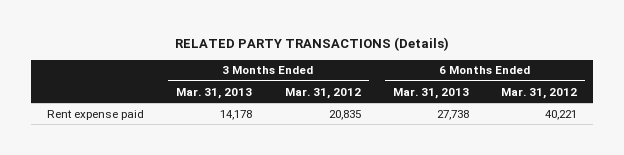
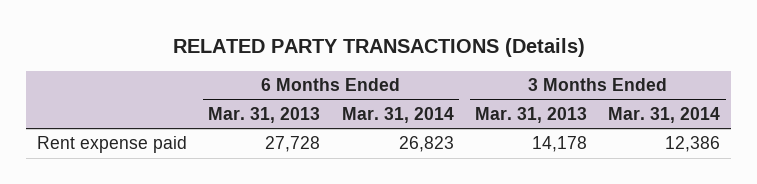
- | 3 Months Ended Mar. 31, 2013 | 3 Months Ended Mar. 31, 2012 | 6 Months Ended Mar. 31, 2013 | 6 Months Ended Mar. 31, 2012
+ | 6 Months Ended Mar. 31, 2013 | 6 Months Ended Mar. 31, 2014 | 3 Months Ended Mar. 31, 2013 | 3 Months Ended Mar. 31, 2014
- Rent expense paid | 14,178 | 20,835 | 27,738 | 40,221
+ Rent expense paid | 27,728 | 26,823 | 14,178 | 12,386

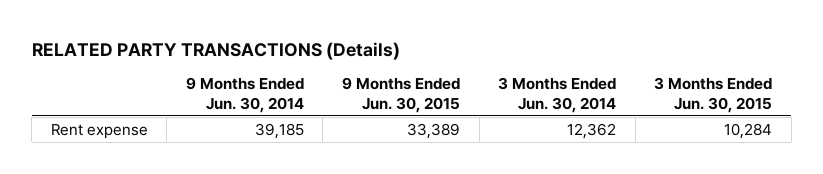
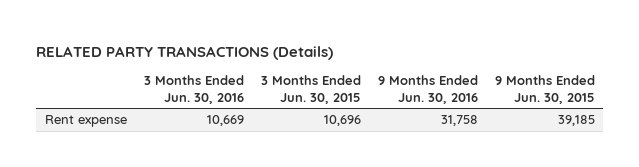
- | 9 Months Ended Jun. 30, 2014 | 9 Months Ended Jun. 30, 2015 | 3 Months Ended Jun. 30, 2014 | 3 Months Ended Jun. 30, 2015
+ | 3 Months Ended Jun. 30, 2016 | 3 Months Ended Jun. 30, 2015 | 9 Months Ended Jun. 30, 2016 | 9 Months Ended Jun. 30, 2015
- Rent expense | 39,185 | 33,389 | 12,362 | 10,284
+ Rent expense | 10,669 | 10,696 | 31,758 | 39,185

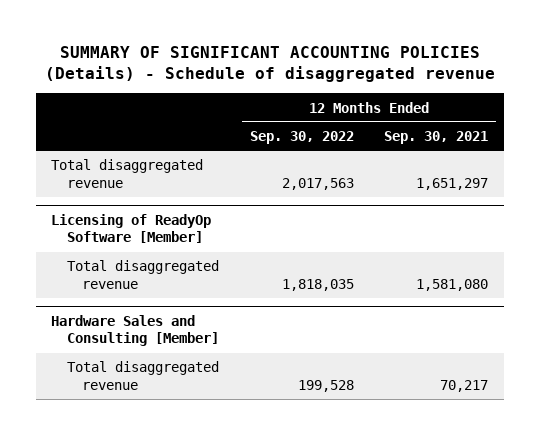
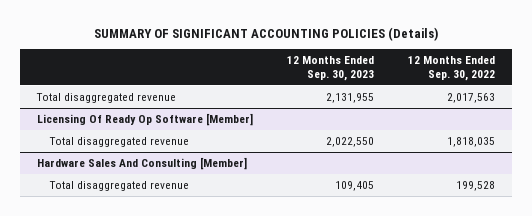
- SUMMARY OF SIGNIFICANT ACCOUNTING POLICIES (Details) - Schedule of disaggregated revenue
+ SUMMARY OF SIGNIFICANT ACCOUNTING POLICIES (Details)
- | 12 Months Ended Sep. 30, 2022 | 12 Months Ended Sep. 30, 2021
+ | 12 Months Ended Sep. 30, 2023 | 12 Months Ended Sep. 30, 2022
- Licensing of ReadyOp Software [Member]
+ Licensing Of Ready Op Software [Member]
- Hardware Sales and Consulting [Member]
+ Hardware Sales And Consulting [Member]

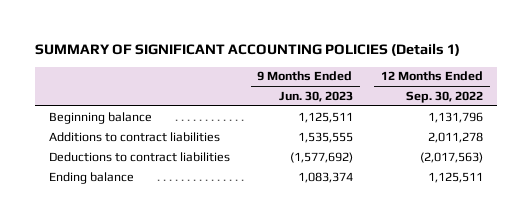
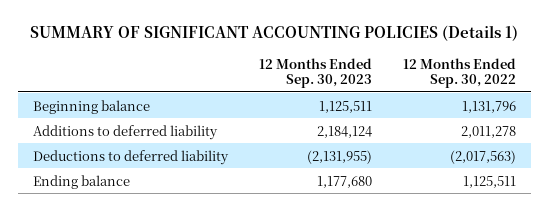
- | 9 Months Ended Jun. 30, 2023 | 12 Months Ended Sep. 30, 2022
+ | 12 Months Ended Sep. 30, 2023 | 12 Months Ended Sep. 30, 2022
- Additions to contract liabilities | 1,535,555 | 2,011,278
- Deductions to contract liabilities | (1,577,692) | (2,017,563)
+ Additions to deferred liability | 2,184,124 | 2,011,278
+ Deductions to deferred liability | (2,131,955) | (2,017,563)

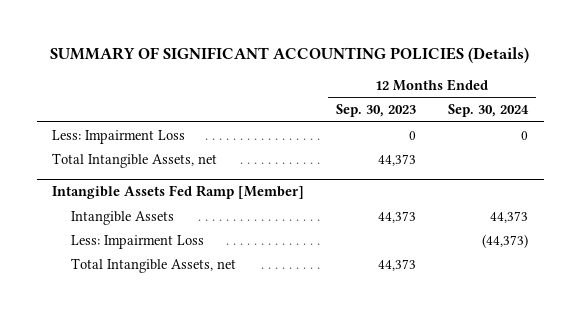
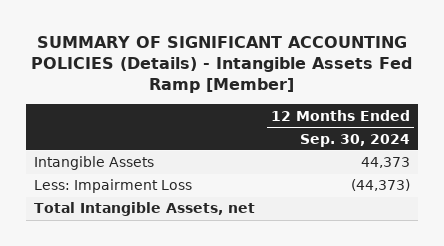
- SUMMARY OF SIGNIFICANT ACCOUNTING POLICIES (Details)
+ SUMMARY OF SIGNIFICANT ACCOUNTING POLICIES (Details) - Intangible Assets Fed Ramp [Member]
- | 12 Months Ended Sep. 30, 2023 | 12 Months Ended Sep. 30, 2024
+ | 12 Months Ended Sep. 30, 2024
- Less: Impairment Loss | 0 | 0
- Total Intangible Assets, net | 44,373 |
- Intangible Assets Fed Ramp [Member]

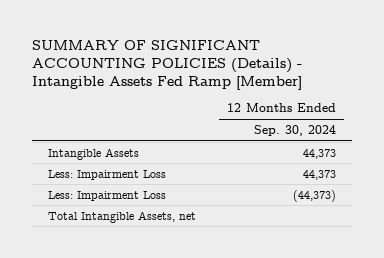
+ Less: Impairment Loss | 44,373

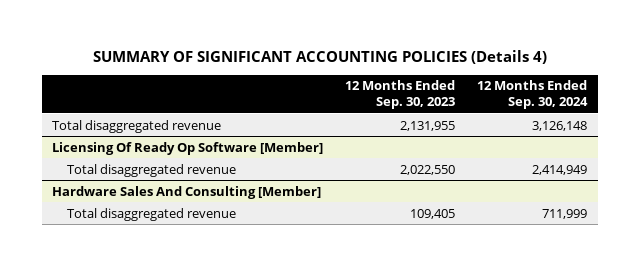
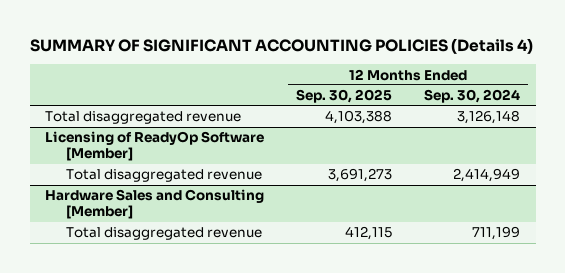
- | 12 Months Ended Sep. 30, 2023 | 12 Months Ended Sep. 30, 2024
+ | 12 Months Ended Sep. 30, 2025 | 12 Months Ended Sep. 30, 2024
- Licensing Of Ready Op Software [Member]
+ Licensing of ReadyOp Software [Member]
- Hardware Sales And Consulting [Member]
- Total disaggregated revenue | 109,405 | 711,999
+ Hardware Sales and Consulting [Member]
+ Total disaggregated revenue | 412,115 | 711,199

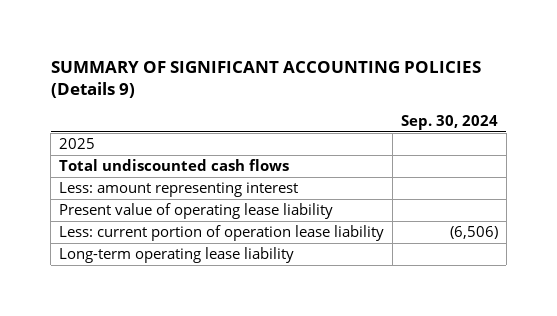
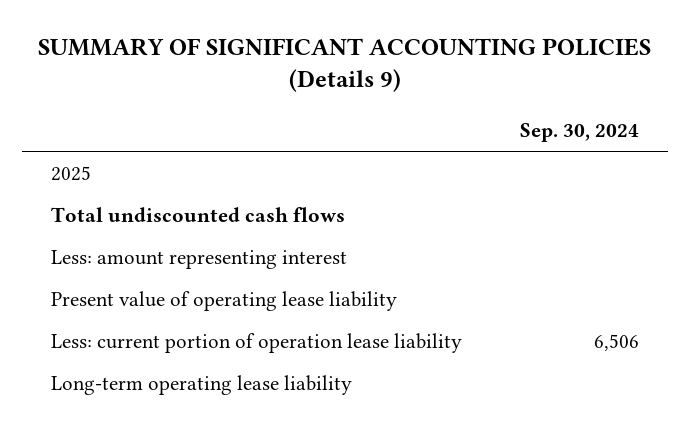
- Less: current portion of operation lease liability | (6,506)
+ Less: current portion of operation lease liability | 6,506

